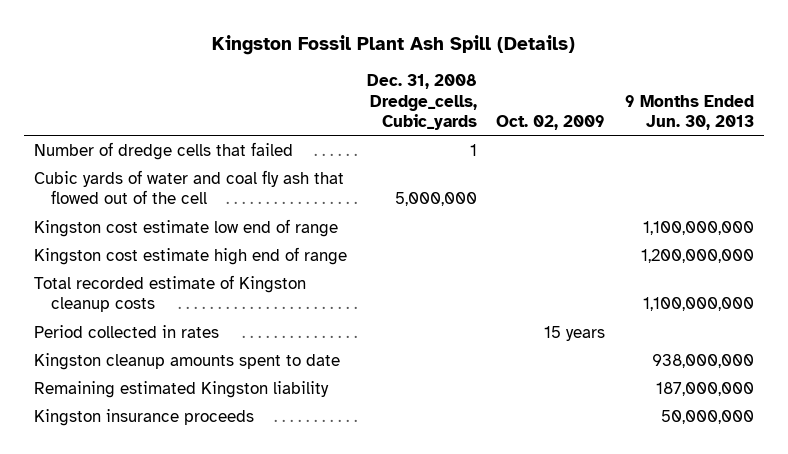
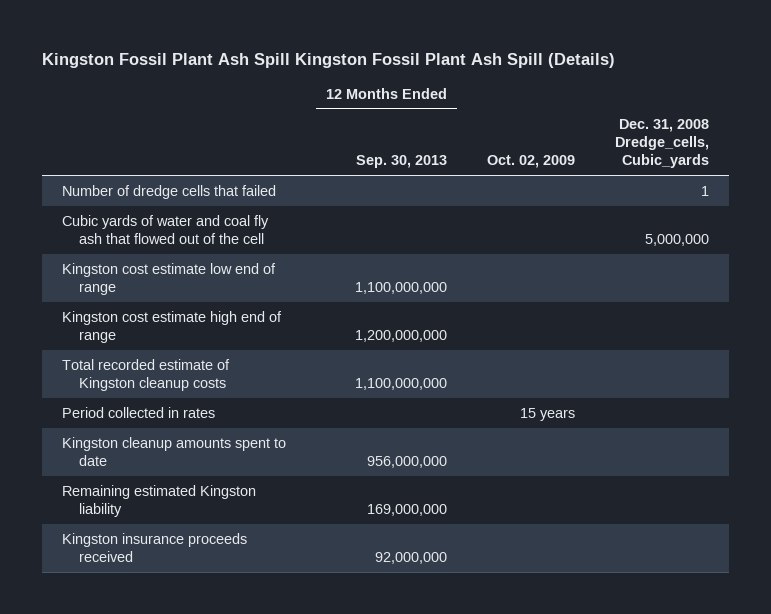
- Kingston Fossil Plant Ash Spill (Details)
+ Kingston Fossil Plant Ash Spill Kingston Fossil Plant Ash Spill (Details)
- | Dec. 31, 2008 Dredge_cells, Cubic_yards | Oct. 02, 2009 | 9 Months Ended Jun. 30, 2013
+ | 12 Months Ended Sep. 30, 2013 | Oct. 02, 2009 | Dec. 31, 2008 Dredge_cells, Cubic_yards
- Kingston insurance proceeds | | | 50,000,000
+ Kingston insurance proceeds received | 92,000,000 | |

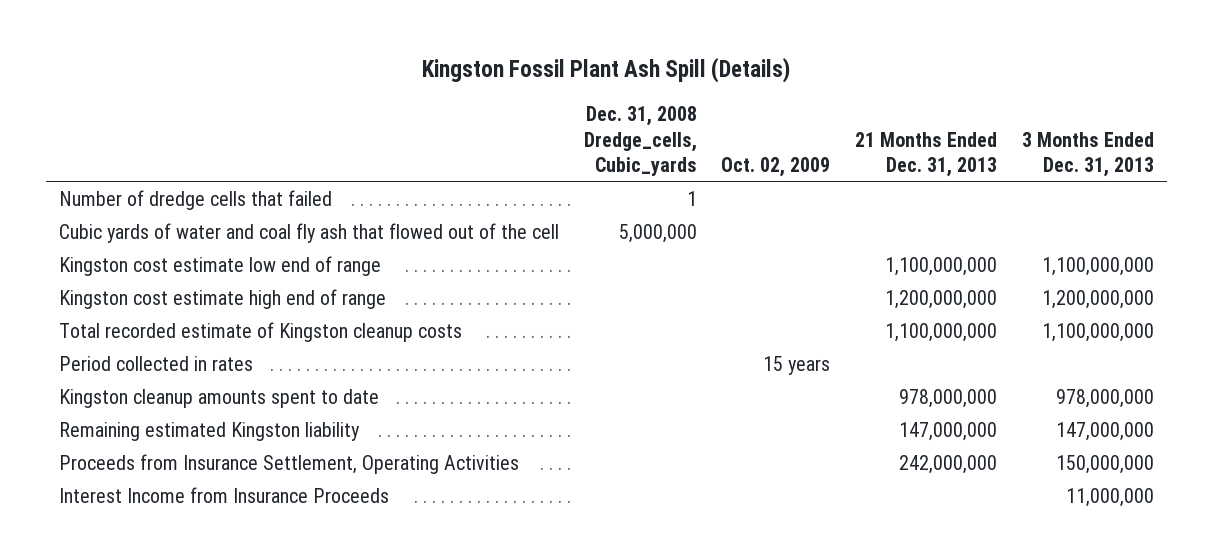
- Kingston Fossil Plant Ash Spill Kingston Fossil Plant Ash Spill (Details)
+ Kingston Fossil Plant Ash Spill (Details)
- | 12 Months Ended Sep. 30, 2013 | Oct. 02, 2009 | Dec. 31, 2008 Dredge_cells, Cubic_yards
+ | Dec. 31, 2008 Dredge_cells, Cubic_yards | Oct. 02, 2009 | 21 Months Ended Dec. 31, 2013 | 3 Months Ended Dec. 31, 2013
- Kingston insurance proceeds received | 92,000,000 | |
+ Proceeds from Insurance Settlement, Operating Activities | | | 242,000,000 | 150,000,000
+ Interest Income from Insurance Proceeds | | | | 11,000,000

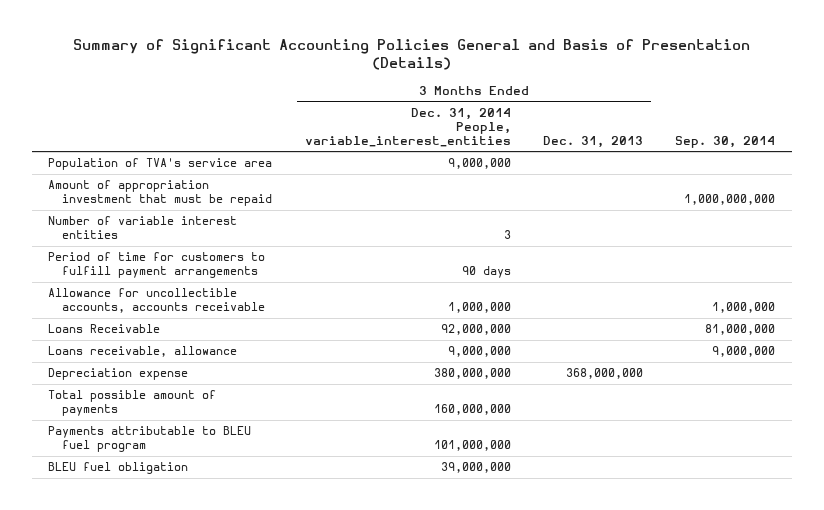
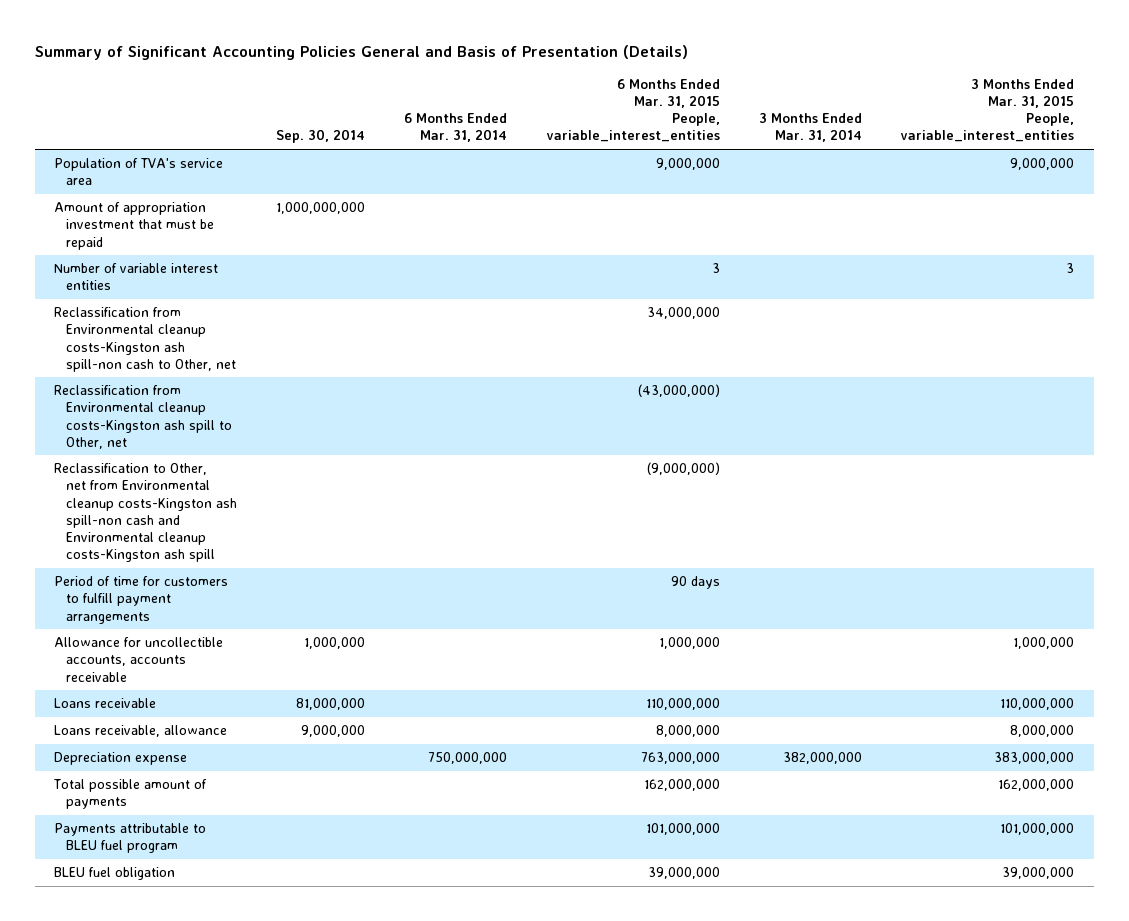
- | 3 Months Ended Dec. 31, 2014 People, variable_interest_entities | 3 Months Ended Dec. 31, 2013 | Sep. 30, 2014
+ | Sep. 30, 2014 | 6 Months Ended Mar. 31, 2014 | 6 Months Ended Mar. 31, 2015 People, variable_interest_entities | 3 Months Ended Mar. 31, 2014 | 3 Months Ended Mar. 31, 2015 People, variable_interest_entities
+ Reclassification from Environmental cleanup costs-Kingston ash spill-non cash to Other, net | | | 34,000,000 | |
+ Reclassification from Environmental cleanup costs-Kingston ash spill to Other, net | | | (43,000,000) | |
+ Reclassification to Other, net from Environmental cleanup costs-Kingston ash spill-non cash and Environmental cleanup costs-Kingston ash spill | | | (9,000,000) | |
- Loans Receivable | 92,000,000 | | 81,000,000
+ Loans receivable | 81,000,000 | | 110,000,000 | | 110,000,000

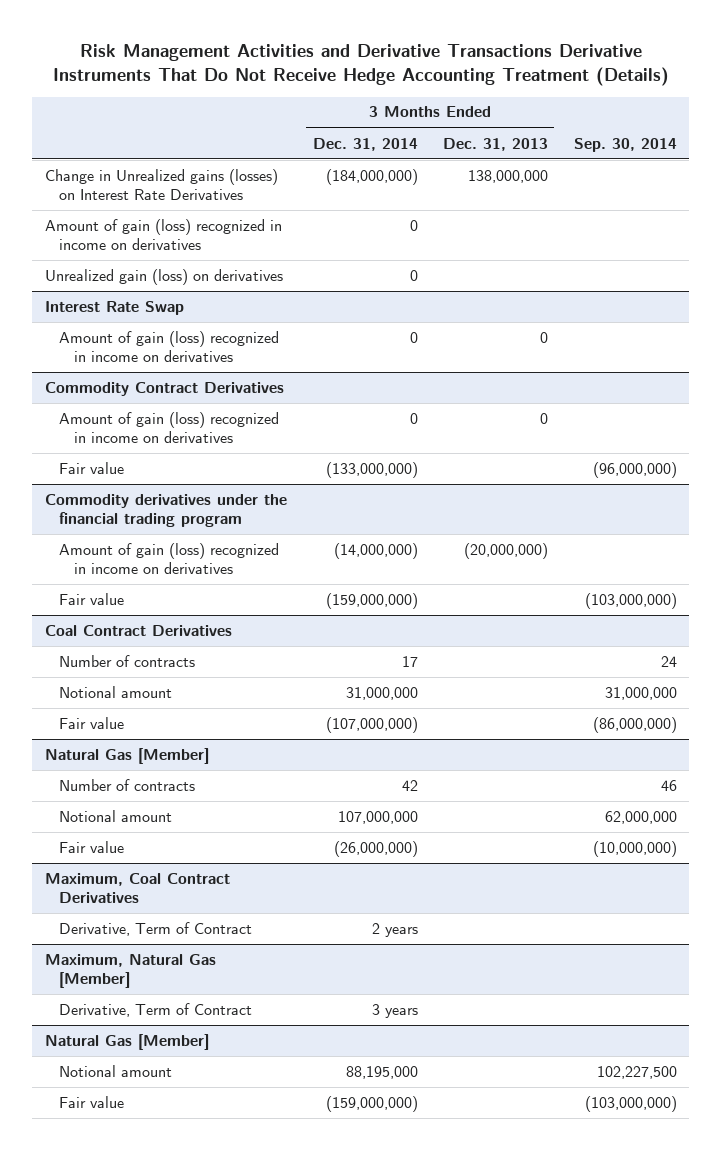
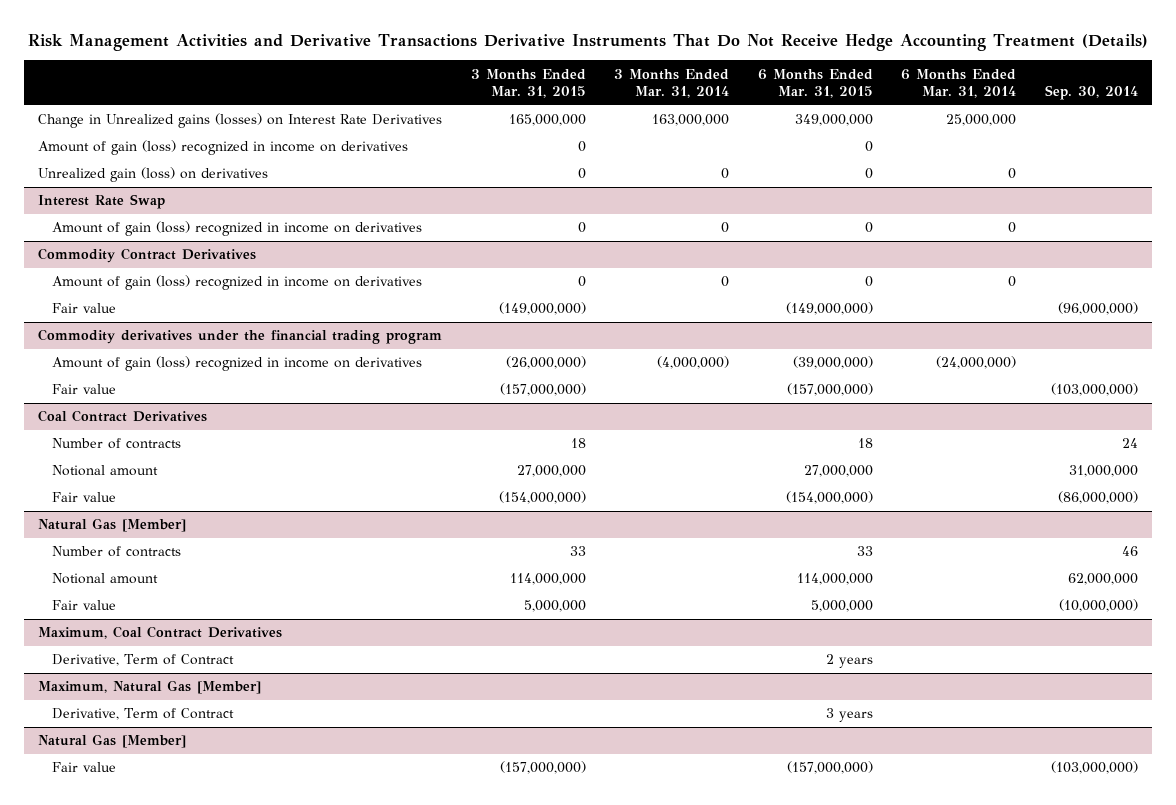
- | 3 Months Ended Dec. 31, 2014 | 3 Months Ended Dec. 31, 2013 | Sep. 30, 2014
+ | 3 Months Ended Mar. 31, 2015 | 3 Months Ended Mar. 31, 2014 | 6 Months Ended Mar. 31, 2015 | 6 Months Ended Mar. 31, 2014 | Sep. 30, 2014
@ Natural Gas [Member]
- Notional amount | 88,195,000 | | 102,227,500

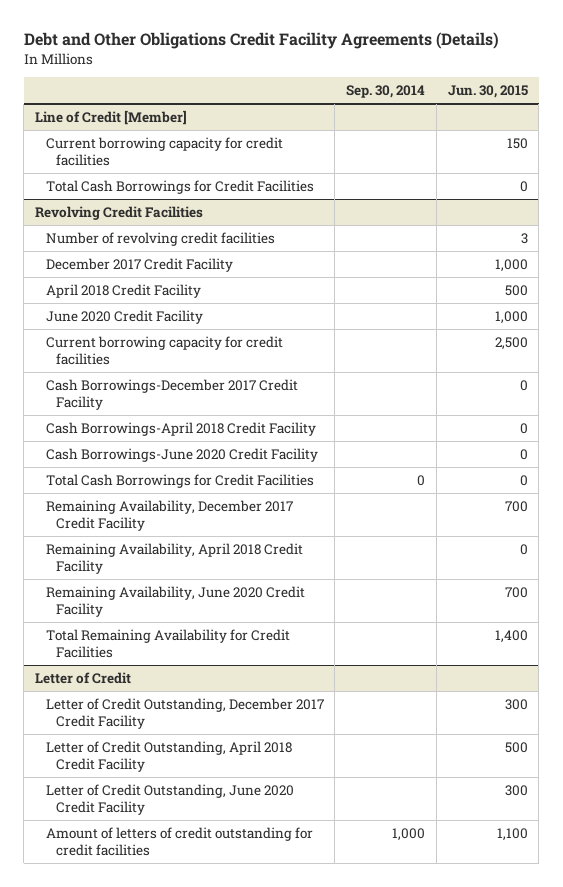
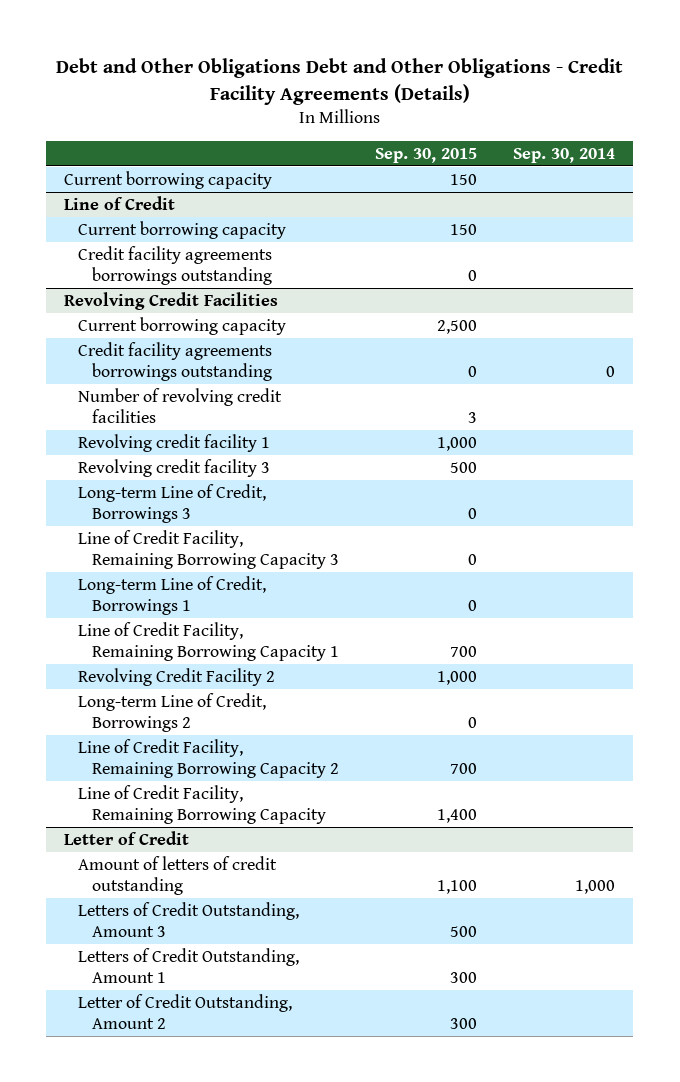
- Debt and Other Obligations Credit Facility Agreements (Details)
+ Debt and Other Obligations Debt and Other Obligations - Credit Facility Agreements (Details)
- | Sep. 30, 2014 | Jun. 30, 2015
+ | Sep. 30, 2015 | Sep. 30, 2014
- Line of Credit [Member]
- Current borrowing capacity for credit facilities | | 150
- Total Cash Borrowings for Credit Facilities | | 0
+ Current borrowing capacity | 150 |
+ Line of Credit
+ Current borrowing capacity | 150 |
+ Credit facility agreements borrowings outstanding | 0 |
@ Revolving Credit Facilities
+ Current borrowing capacity | 2,500 |
+ Credit facility agreements borrowings outstanding | 0 | 0
- December 2017 Credit Facility | | 1,000
- April 2018 Credit Facility | | 500
- June 2020 Credit Facility | | 1,000
- Current borrowing capacity for credit facilities | | 2,500
- Cash Borrowings-December 2017 Credit Facility | | 0
- Cash Borrowings-April 2018 Credit Facility | | 0
- Cash Borrowings-June 2020 Credit Facility | | 0
- Total Cash Borrowings for Credit Facilities | 0 | 0
- Remaining Availability, December 2017 Credit Facility | | 700
- Remaining Availability, April 2018 Credit Facility | | 0
- Remaining Availability, June 2020 Credit Facility | | 700
- Total Remaining Availability for Credit Facilities | | 1,400
+ Revolving credit facility 1 | 1,000 |
+ Revolving credit facility 3 | 500 |
+ Long-term Line of Credit, Borrowings 3 | 0 |
+ Line of Credit Facility, Remaining Borrowing Capacity 3 | 0 |
+ Long-term Line of Credit, Borrowings 1 | 0 |
+ Line of Credit Facility, Remaining Borrowing Capacity 1 | 700 |
+ Revolving Credit Facility 2 | 1,000 |
+ Long-term Line of Credit, Borrowings 2 | 0 |
+ Line of Credit Facility, Remaining Borrowing Capacity 2 | 700 |
+ Line of Credit Facility, Remaining Borrowing Capacity | 1,400 |
@ Letter of Credit
- Letter of Credit Outstanding, December 2017 Credit Facility | | 300
- Letter of Credit Outstanding, April 2018 Credit Facility | | 500
- Letter of Credit Outstanding, June 2020 Credit Facility | | 300
- Amount of letters of credit outstanding for credit facilities | 1,000 | 1,100
+ Amount of letters of credit outstanding | 1,100 | 1,000
+ Letters of Credit Outstanding, Amount 3 | 500 |
+ Letters of Credit Outstanding, Amount 1 | 300 |
+ Letter of Credit Outstanding, Amount 2 | 300 |

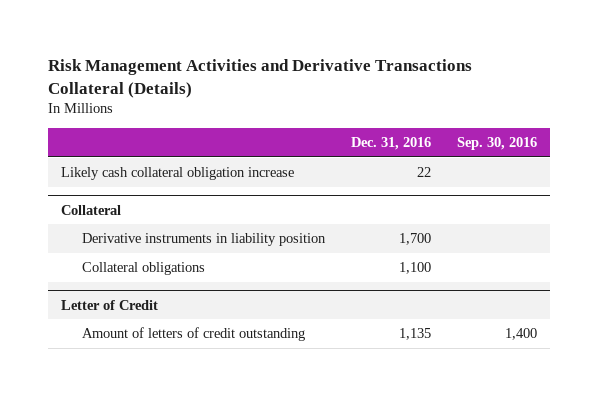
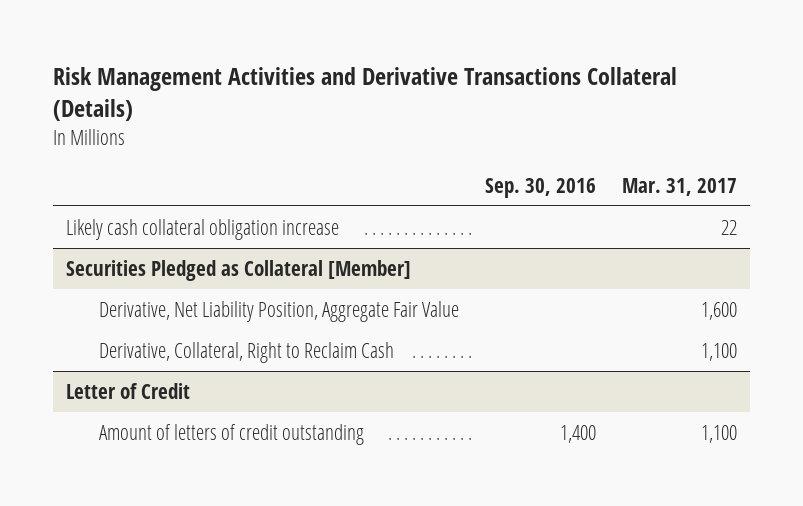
- | Dec. 31, 2016 | Sep. 30, 2016
+ | Sep. 30, 2016 | Mar. 31, 2017
- Collateral
- Derivative instruments in liability position | 1,700 |
- Collateral obligations | 1,100 |
+ Securities Pledged as Collateral [Member]
+ Derivative, Net Liability Position, Aggregate Fair Value | | 1,600
+ Derivative, Collateral, Right to Reclaim Cash | | 1,100

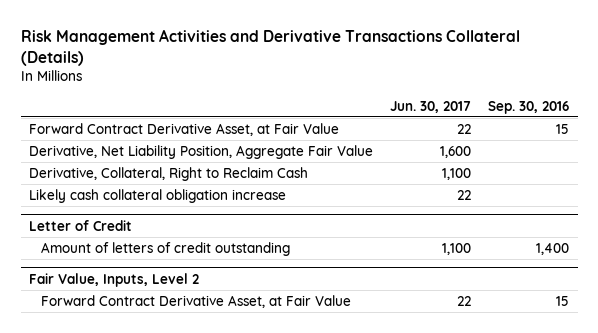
- | Sep. 30, 2016 | Mar. 31, 2017
+ | Jun. 30, 2017 | Sep. 30, 2016
+ Forward Contract Derivative Asset, at Fair Value | 22 | 15
+ Derivative, Net Liability Position, Aggregate Fair Value | 1,600 |
+ Derivative, Collateral, Right to Reclaim Cash | 1,100 |
- Securities Pledged as Collateral [Member]
- Derivative, Net Liability Position, Aggregate Fair Value | | 1,600
- Derivative, Collateral, Right to Reclaim Cash | | 1,100
+ Fair Value, Inputs, Level 2
+ Forward Contract Derivative Asset, at Fair Value | 22 | 15

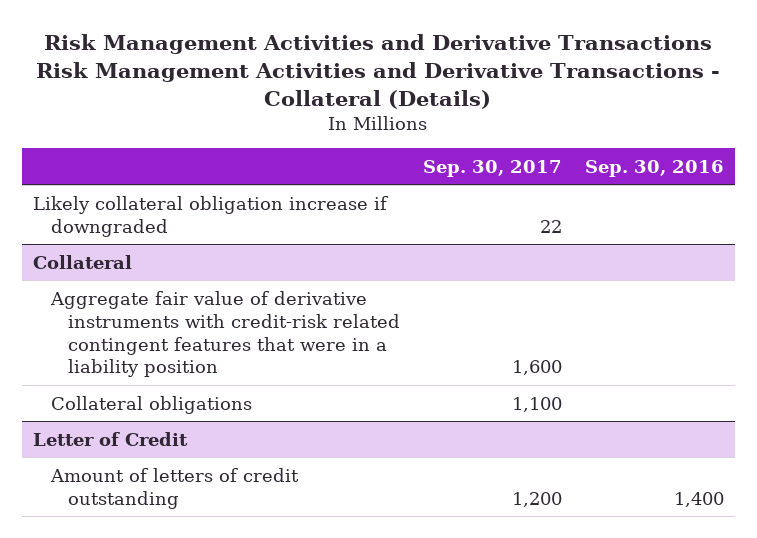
- Risk Management Activities and Derivative Transactions Collateral (Details)
+ Risk Management Activities and Derivative Transactions Risk Management Activities and Derivative Transactions - Collateral (Details)
- | Jun. 30, 2017 | Sep. 30, 2016
+ | Sep. 30, 2017 | Sep. 30, 2016
- Forward Contract Derivative Asset, at Fair Value | 22 | 15
- Derivative, Net Liability Position, Aggregate Fair Value | 1,600 |
- Derivative, Collateral, Right to Reclaim Cash | 1,100 |
- Likely cash collateral obligation increase | 22 |
+ Likely collateral obligation increase if downgraded | 22 |
+ Collateral
+ Aggregate fair value of derivative instruments with credit-risk related contingent features that were in a liability position | 1,600 |
+ Collateral obligations | 1,100 |
- Fair Value, Inputs, Level 2
- Forward Contract Derivative Asset, at Fair Value | 22 | 15

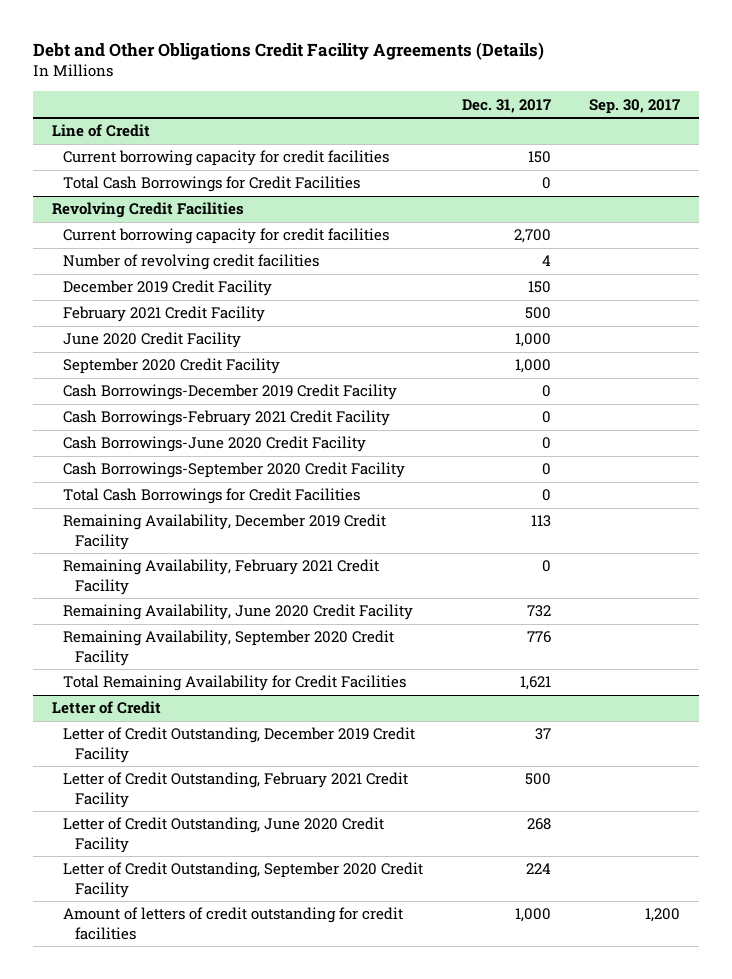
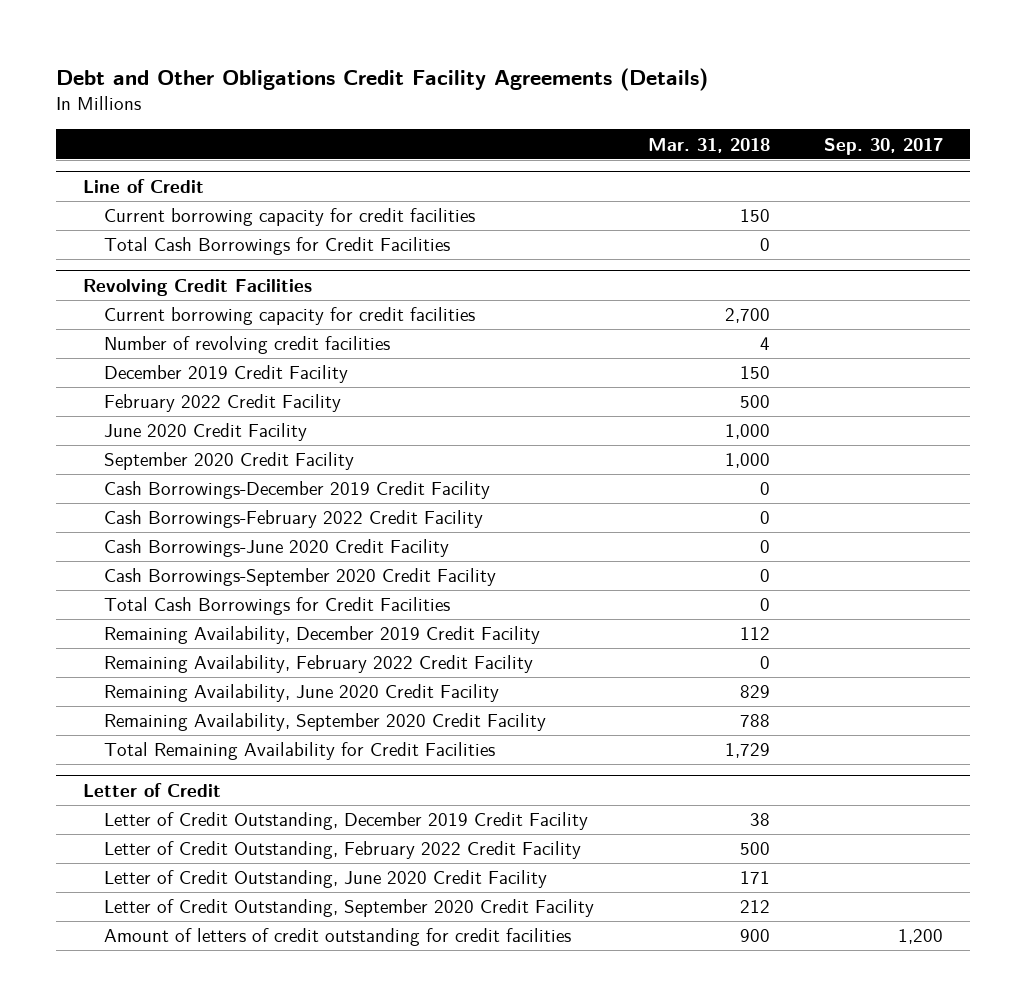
- | Dec. 31, 2017 | Sep. 30, 2017
+ | Mar. 31, 2018 | Sep. 30, 2017
@ Revolving Credit Facilities
- February 2021 Credit Facility | 500 |
+ February 2022 Credit Facility | 500 |
- Cash Borrowings-February 2021 Credit Facility | 0 |
+ Cash Borrowings-February 2022 Credit Facility | 0 |
- Remaining Availability, February 2021 Credit Facility | 0 |
+ Remaining Availability, February 2022 Credit Facility | 0 |
@ Letter of Credit
- Letter of Credit Outstanding, February 2021 Credit Facility | 500 |
+ Letter of Credit Outstanding, February 2022 Credit Facility | 500 |

